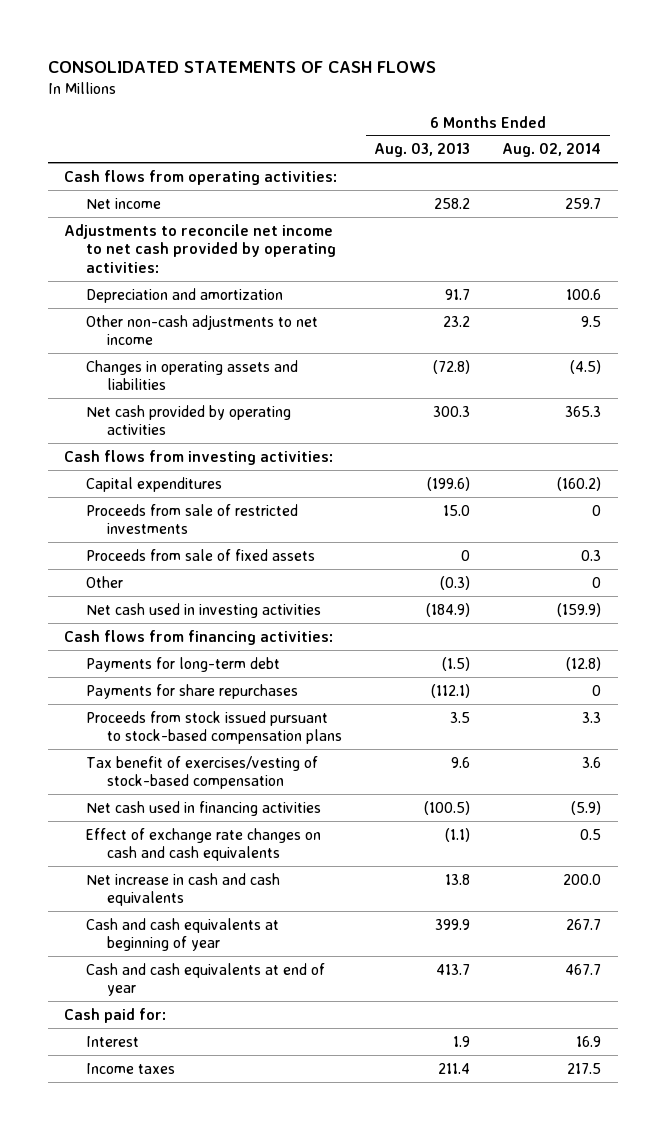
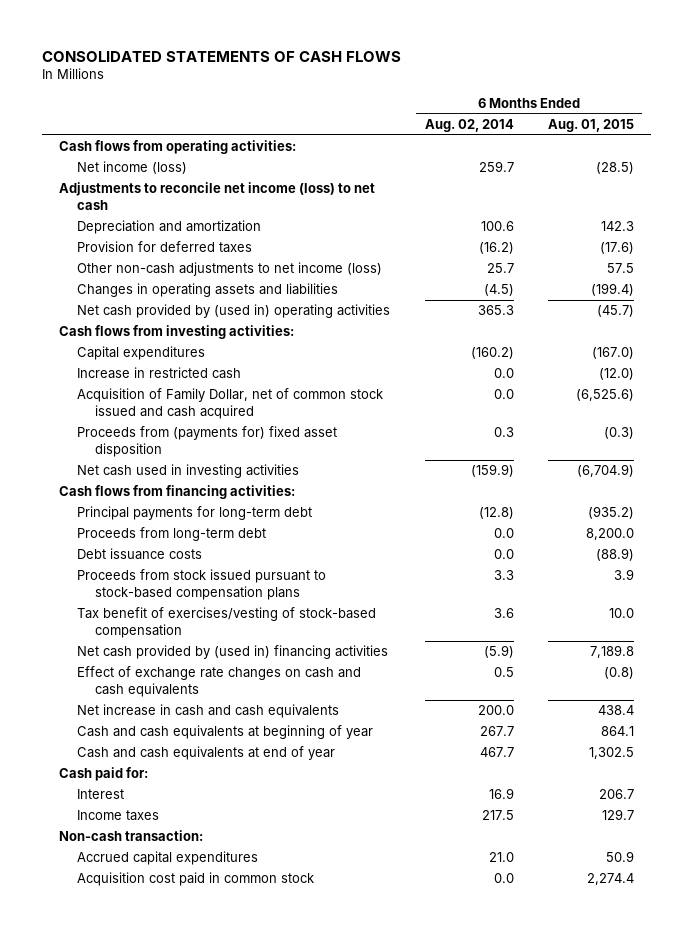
- | 6 Months Ended Aug. 03, 2013 | 6 Months Ended Aug. 02, 2014
+ | 6 Months Ended Aug. 02, 2014 | 6 Months Ended Aug. 01, 2015
- Net income | 258.2 | 259.7
- Adjustments to reconcile net income to net cash provided by operating activities:
+ Net income (loss) | 259.7 | (28.5)
+ Adjustments to reconcile net income (loss) to net cash
- Other non-cash adjustments to net income | 23.2 | 9.5
+ Provision for deferred taxes | (16.2) | (17.6)
+ Other non-cash adjustments to net income (loss) | 25.7 | 57.5
- Net cash provided by operating activities | 300.3 | 365.3
+ Net cash provided by (used in) operating activities | 365.3 | (45.7)
- Proceeds from sale of restricted investments | 15.0 | 0
- Proceeds from sale of fixed assets | 0 | 0.3
- Other | (0.3) | 0
+ Increase in restricted cash | 0.0 | (12.0)
+ Acquisition of Family Dollar, net of common stock issued and cash acquired | 0.0 | (6,525.6)
+ Proceeds from (payments for) fixed asset disposition | 0.3 | (0.3)
- Payments for long-term debt | (1.5) | (12.8)
- Payments for share repurchases | (112.1) | 0
+ Principal payments for long-term debt | (12.8) | (935.2)
+ Proceeds from long-term debt | 0.0 | 8,200.0
+ Debt issuance costs | 0.0 | (88.9)
- Net cash used in financing activities | (100.5) | (5.9)
+ Net cash provided by (used in) financing activities | (5.9) | 7,189.8
+ Non-cash transaction:
+ Accrued capital expenditures | 21.0 | 50.9
+ Acquisition cost paid in common stock | 0.0 | 2,274.4

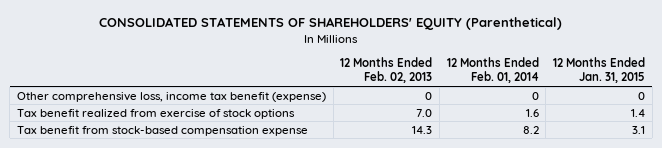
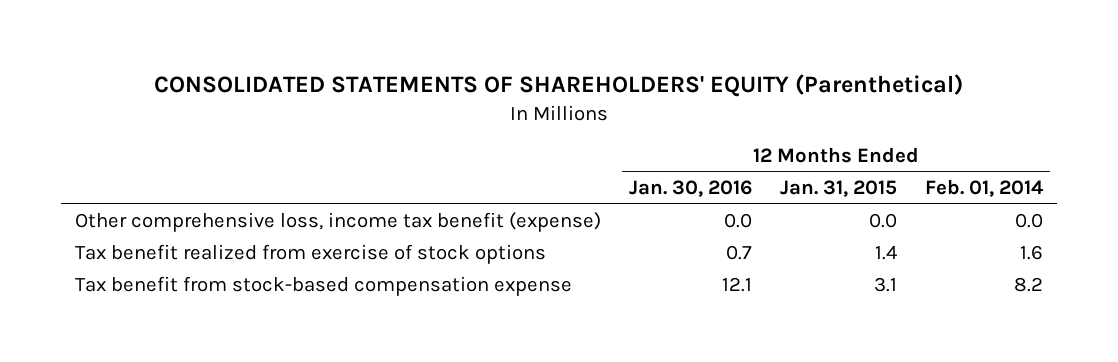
- | 12 Months Ended Feb. 02, 2013 | 12 Months Ended Feb. 01, 2014 | 12 Months Ended Jan. 31, 2015
+ | 12 Months Ended Jan. 30, 2016 | 12 Months Ended Jan. 31, 2015 | 12 Months Ended Feb. 01, 2014
- Other comprehensive loss, income tax benefit (expense) | 0 | 0 | 0
+ Other comprehensive loss, income tax benefit (expense) | 0.0 | 0.0 | 0.0

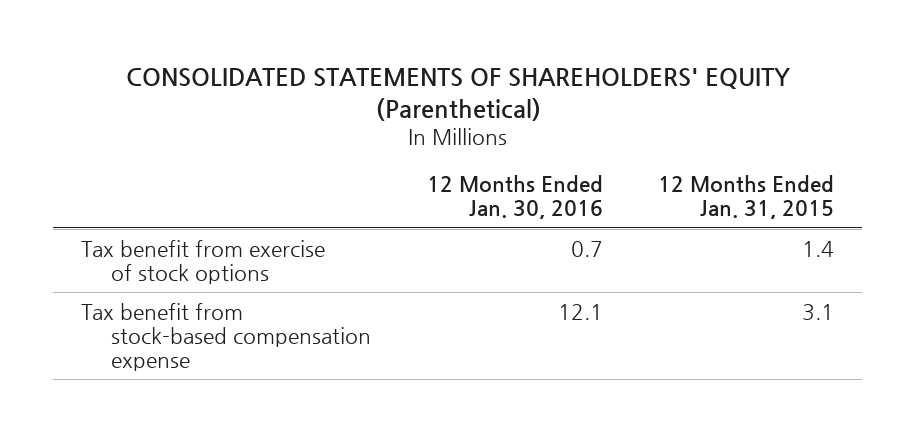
- | 12 Months Ended Jan. 30, 2016 | 12 Months Ended Jan. 31, 2015 | 12 Months Ended Feb. 01, 2014
+ | 12 Months Ended Jan. 30, 2016 | 12 Months Ended Jan. 31, 2015
- Other comprehensive loss, income tax benefit (expense) | 0.0 | 0.0 | 0.0
- Tax benefit realized from exercise of stock options | 0.7 | 1.4 | 1.6
+ Tax benefit from exercise of stock options | 0.7 | 1.4

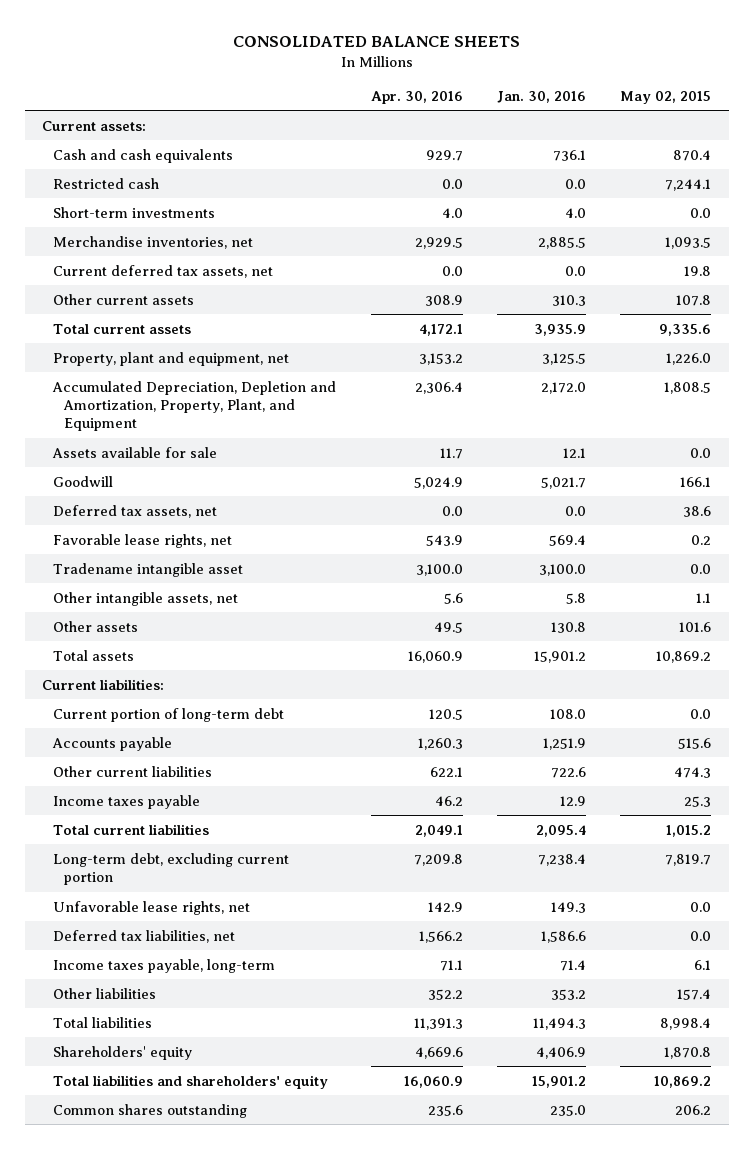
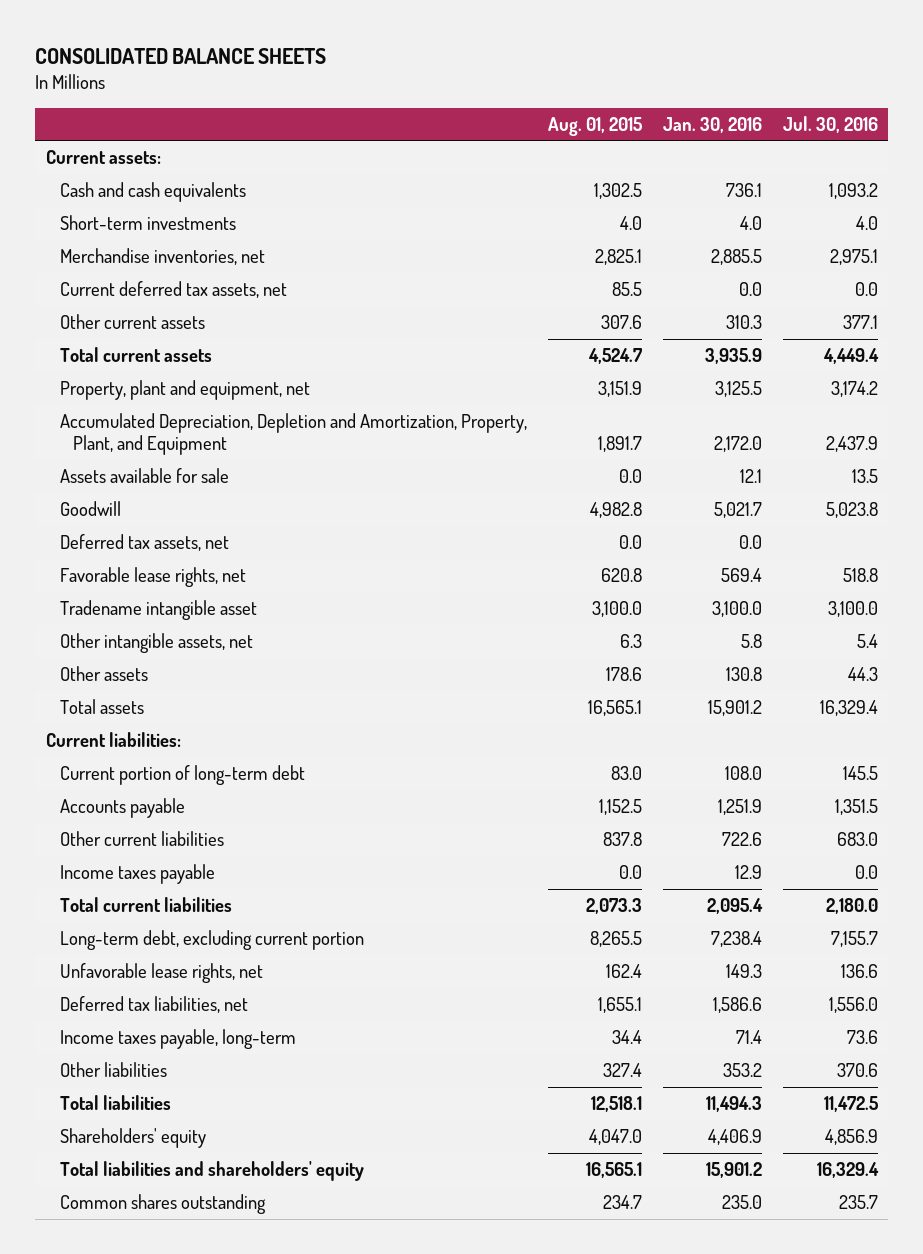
- | Apr. 30, 2016 | Jan. 30, 2016 | May 02, 2015
+ | Aug. 01, 2015 | Jan. 30, 2016 | Jul. 30, 2016
- Restricted cash | 0.0 | 0.0 | 7,244.1

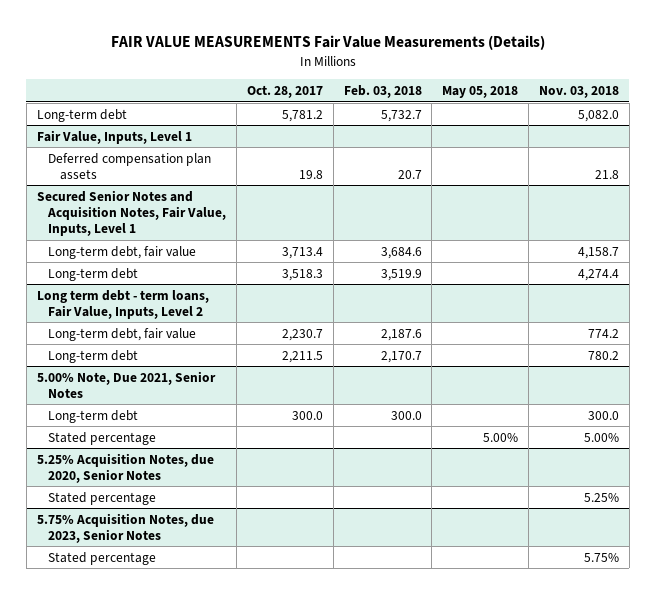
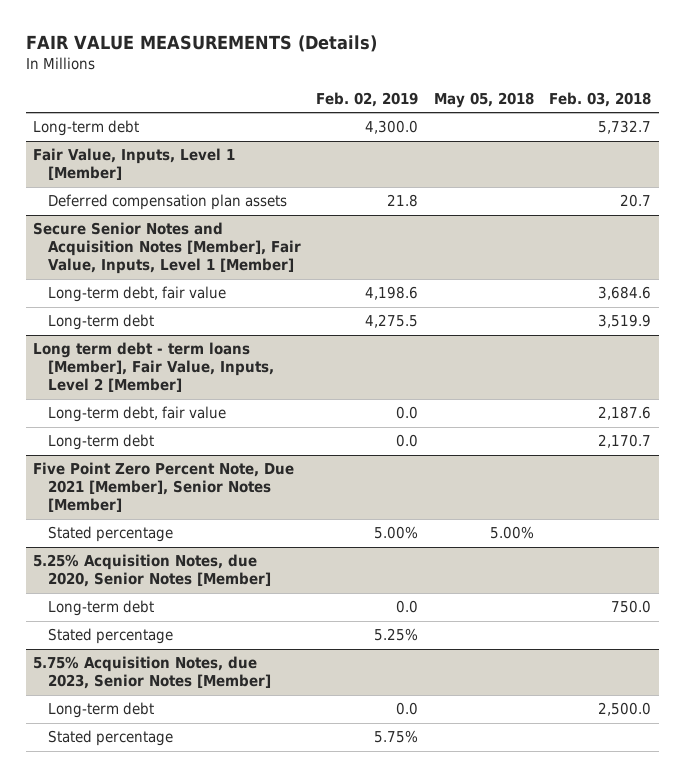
- FAIR VALUE MEASUREMENTS Fair Value Measurements (Details)
+ FAIR VALUE MEASUREMENTS (Details)
- | Oct. 28, 2017 | Feb. 03, 2018 | May 05, 2018 | Nov. 03, 2018
+ | Feb. 02, 2019 | May 05, 2018 | Feb. 03, 2018
- Fair Value, Inputs, Level 1
+ Fair Value, Inputs, Level 1 [Member]
- Secured Senior Notes and Acquisition Notes, Fair Value, Inputs, Level 1
+ Secure Senior Notes and Acquisition Notes [Member], Fair Value, Inputs, Level 1 [Member]
- Long term debt - term loans, Fair Value, Inputs, Level 2
+ Long term debt - term loans [Member], Fair Value, Inputs, Level 2 [Member]
- 5.00% Note, Due 2021, Senior Notes
- Long-term debt | 300.0 | 300.0 | | 300.0
+ Five Point Zero Percent Note, Due 2021 [Member], Senior Notes [Member]
- 5.25% Acquisition Notes, due 2020, Senior Notes
+ 5.25% Acquisition Notes, due 2020, Senior Notes [Member]
+ Long-term debt | 0.0 | | 750.0
- 5.75% Acquisition Notes, due 2023, Senior Notes
+ 5.75% Acquisition Notes, due 2023, Senior Notes [Member]
+ Long-term debt | 0.0 | | 2,500.0

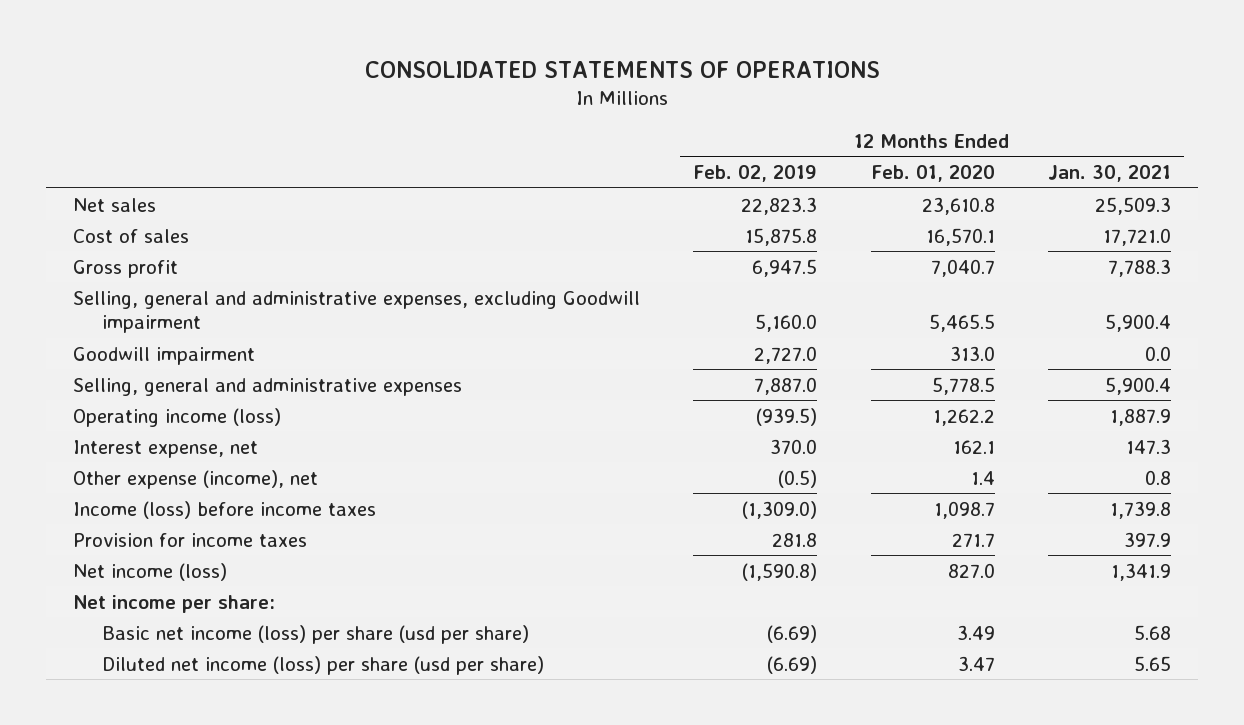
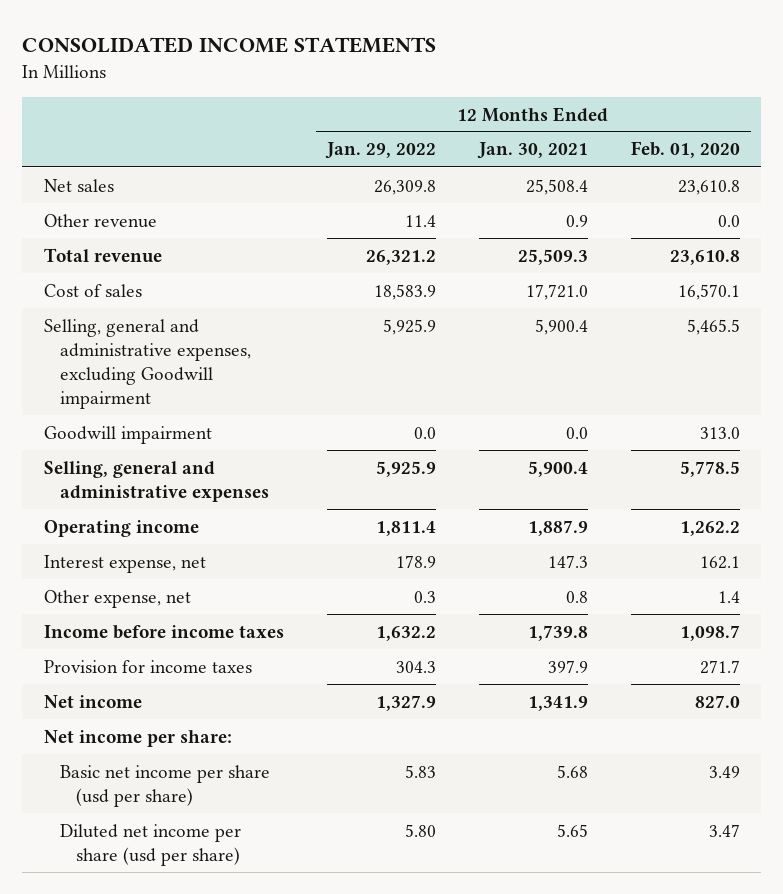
- CONSOLIDATED STATEMENTS OF OPERATIONS
+ CONSOLIDATED INCOME STATEMENTS
- | 12 Months Ended Feb. 02, 2019 | 12 Months Ended Feb. 01, 2020 | 12 Months Ended Jan. 30, 2021
+ | 12 Months Ended Jan. 29, 2022 | 12 Months Ended Jan. 30, 2021 | 12 Months Ended Feb. 01, 2020
- Net sales | 22,823.3 | 23,610.8 | 25,509.3
+ Net sales | 26,309.8 | 25,508.4 | 23,610.8
+ Other revenue | 11.4 | 0.9 | 0.0
+ Total revenue | 26,321.2 | 25,509.3 | 23,610.8
- Gross profit | 6,947.5 | 7,040.7 | 7,788.3
- Operating income (loss) | (939.5) | 1,262.2 | 1,887.9
+ Operating income | 1,811.4 | 1,887.9 | 1,262.2
- Other expense (income), net | (0.5) | 1.4 | 0.8
- Income (loss) before income taxes | (1,309.0) | 1,098.7 | 1,739.8
+ Other expense, net | 0.3 | 0.8 | 1.4
+ Income before income taxes | 1,632.2 | 1,739.8 | 1,098.7
- Net income (loss) | (1,590.8) | 827.0 | 1,341.9
+ Net income | 1,327.9 | 1,341.9 | 827.0
- Basic net income (loss) per share (usd per share) | (6.69) | 3.49 | 5.68
- Diluted net income (loss) per share (usd per share) | (6.69) | 3.47 | 5.65
+ Basic net income per share (usd per share) | 5.83 | 5.68 | 3.49
+ Diluted net income per share (usd per share) | 5.80 | 5.65 | 3.47

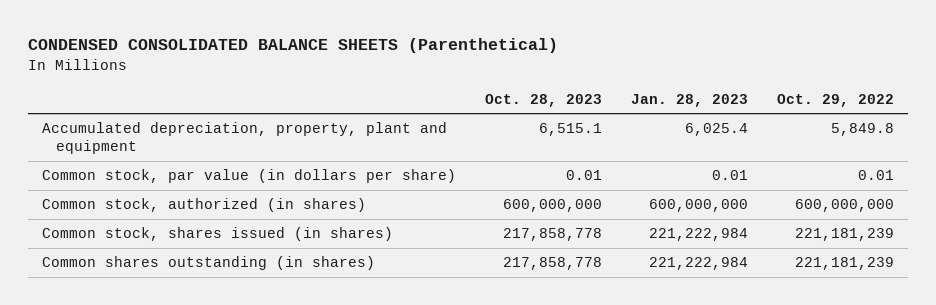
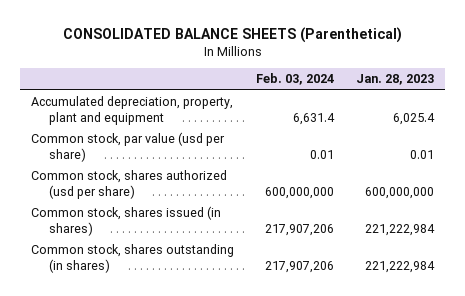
- CONDENSED CONSOLIDATED BALANCE SHEETS (Parenthetical)
+ CONSOLIDATED BALANCE SHEETS (Parenthetical)
- | Oct. 28, 2023 | Jan. 28, 2023 | Oct. 29, 2022
+ | Feb. 03, 2024 | Jan. 28, 2023
- Common stock, par value (in dollars per share) | 0.01 | 0.01 | 0.01
- Common stock, authorized (in shares) | 600,000,000 | 600,000,000 | 600,000,000
+ Common stock, par value (usd per share) | 0.01 | 0.01
+ Common stock, shares authorized (usd per share) | 600,000,000 | 600,000,000
- Common shares outstanding (in shares) | 217,858,778 | 221,222,984 | 221,181,239
+ Common stock, shares outstanding (in shares) | 217,907,206 | 221,222,984

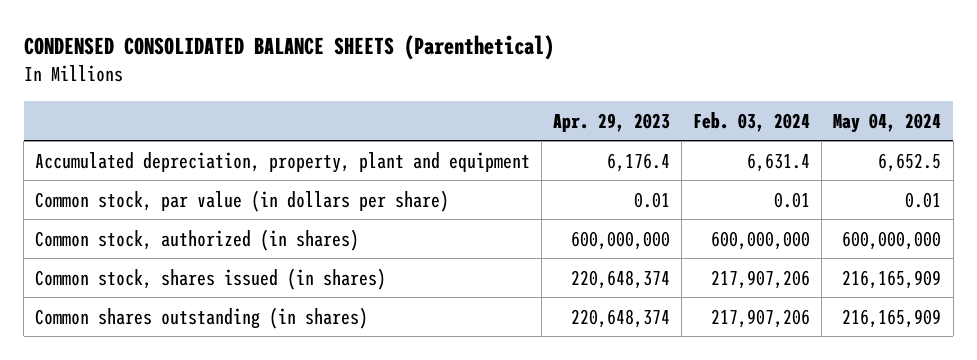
- CONSOLIDATED BALANCE SHEETS (Parenthetical)
+ CONDENSED CONSOLIDATED BALANCE SHEETS (Parenthetical)
- | Feb. 03, 2024 | Jan. 28, 2023
+ | Apr. 29, 2023 | Feb. 03, 2024 | May 04, 2024
- Common stock, par value (usd per share) | 0.01 | 0.01
- Common stock, shares authorized (usd per share) | 600,000,000 | 600,000,000
+ Common stock, par value (in dollars per share) | 0.01 | 0.01 | 0.01
+ Common stock, authorized (in shares) | 600,000,000 | 600,000,000 | 600,000,000
- Common stock, shares outstanding (in shares) | 217,907,206 | 221,222,984
+ Common shares outstanding (in shares) | 220,648,374 | 217,907,206 | 216,165,909

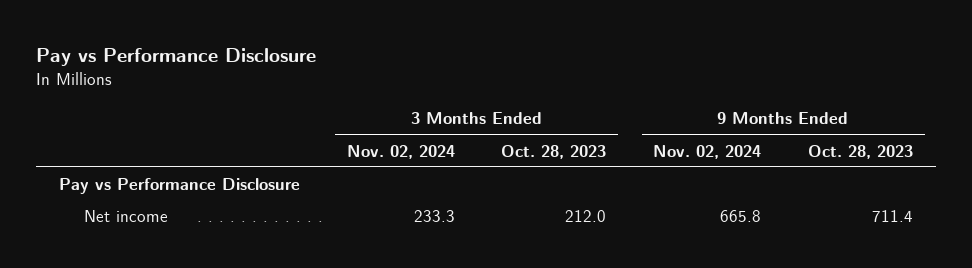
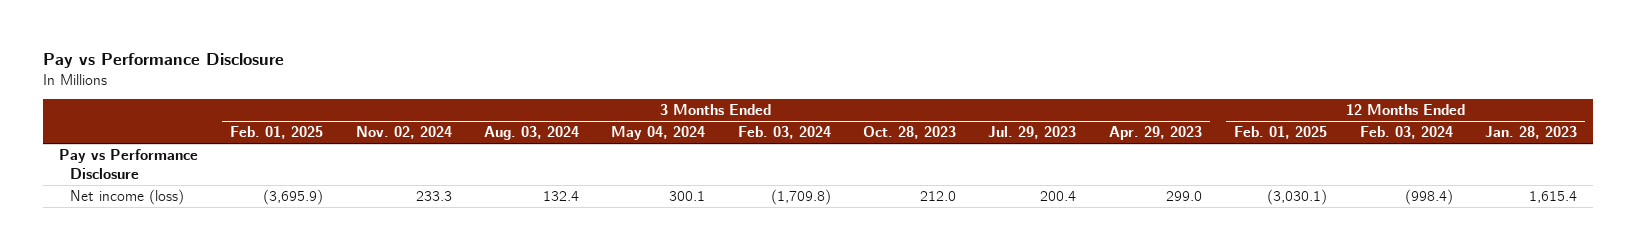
- | 3 Months Ended Nov. 02, 2024 | 3 Months Ended Oct. 28, 2023 | 9 Months Ended Nov. 02, 2024 | 9 Months Ended Oct. 28, 2023
+ | 3 Months Ended Feb. 01, 2025 | 3 Months Ended Nov. 02, 2024 | 3 Months Ended Aug. 03, 2024 | 3 Months Ended May 04, 2024 | 3 Months Ended Feb. 03, 2024 | 3 Months Ended Oct. 28, 2023 | 3 Months Ended Jul. 29, 2023 | 3 Months Ended Apr. 29, 2023 | 12 Months Ended Feb. 01, 2025 | 12 Months Ended Feb. 03, 2024 | 12 Months Ended Jan. 28, 2023
- Net income | 233.3 | 212.0 | 665.8 | 711.4
+ Net income (loss) | (3,695.9) | 233.3 | 132.4 | 300.1 | (1,709.8) | 212.0 | 200.4 | 299.0 | (3,030.1) | (998.4) | 1,615.4

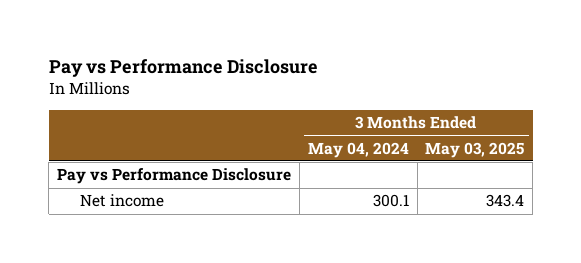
- | 3 Months Ended Feb. 01, 2025 | 3 Months Ended Nov. 02, 2024 | 3 Months Ended Aug. 03, 2024 | 3 Months Ended May 04, 2024 | 3 Months Ended Feb. 03, 2024 | 3 Months Ended Oct. 28, 2023 | 3 Months Ended Jul. 29, 2023 | 3 Months Ended Apr. 29, 2023 | 12 Months Ended Feb. 01, 2025 | 12 Months Ended Feb. 03, 2024 | 12 Months Ended Jan. 28, 2023
+ | 3 Months Ended May 04, 2024 | 3 Months Ended May 03, 2025
- Net income (loss) | (3,695.9) | 233.3 | 132.4 | 300.1 | (1,709.8) | 212.0 | 200.4 | 299.0 | (3,030.1) | (998.4) | 1,615.4
+ Net income | 300.1 | 343.4

